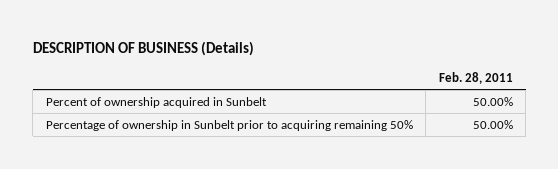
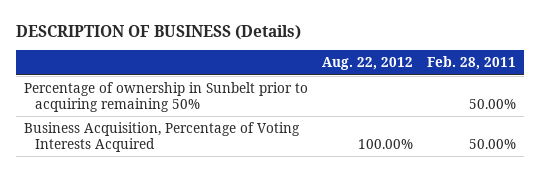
- | Feb. 28, 2011
+ | Aug. 22, 2012 | Feb. 28, 2011
- Percent of ownership acquired in Sunbelt | 50.00%
+ Business Acquisition, Percentage of Voting Interests Acquired | 100.00% | 50.00%

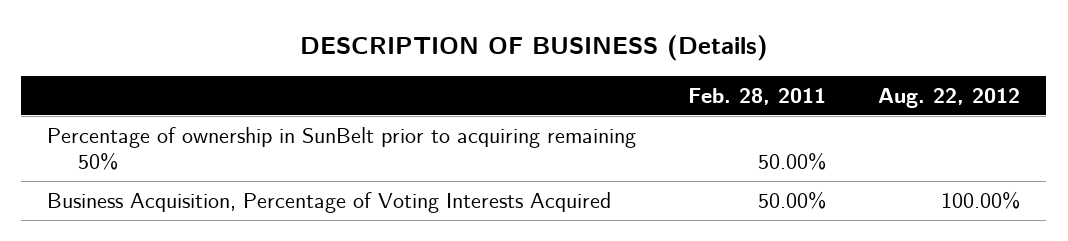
- | Aug. 22, 2012 | Feb. 28, 2011
+ | Feb. 28, 2011 | Aug. 22, 2012
- Percentage of ownership in Sunbelt prior to acquiring remaining 50% | | 50.00%
+ Percentage of ownership in SunBelt prior to acquiring remaining 50% | 50.00% |

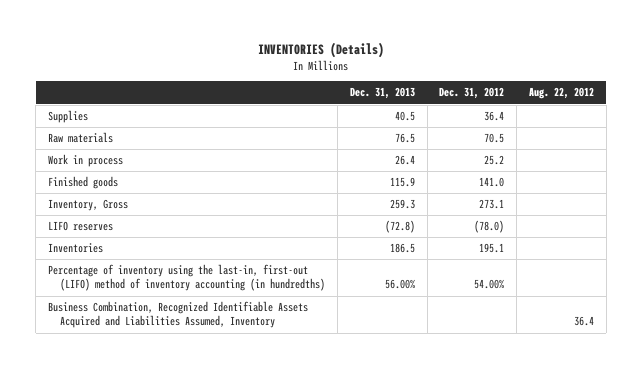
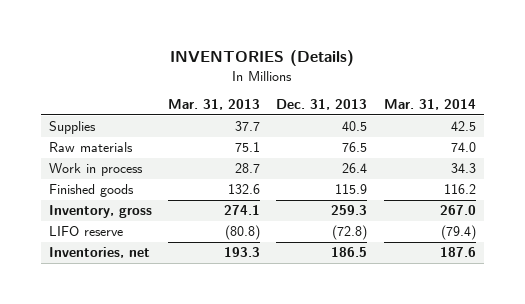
- | Dec. 31, 2013 | Dec. 31, 2012 | Aug. 22, 2012
+ | Mar. 31, 2013 | Dec. 31, 2013 | Mar. 31, 2014
- Inventory, Gross | 259.3 | 273.1 |
- LIFO reserves | (72.8) | (78.0) |
- Inventories | 186.5 | 195.1 |
- Percentage of inventory using the last-in, first-out (LIFO) method of inventory accounting (in hundredths) | 56.00% | 54.00% |
- Business Combination, Recognized Identifiable Assets Acquired and Liabilities Assumed, Inventory | | | 36.4
+ Inventory, gross | 274.1 | 259.3 | 267.0
+ LIFO reserve | (80.8) | (72.8) | (79.4)
+ Inventories, net | 193.3 | 186.5 | 187.6

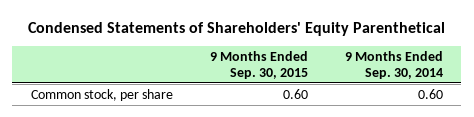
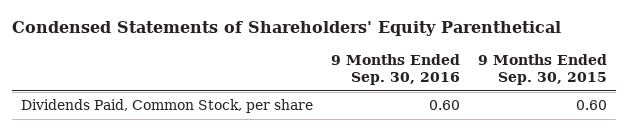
- | 9 Months Ended Sep. 30, 2015 | 9 Months Ended Sep. 30, 2014
+ | 9 Months Ended Sep. 30, 2016 | 9 Months Ended Sep. 30, 2015
- Common stock, per share | 0.60 | 0.60
+ Dividends Paid, Common Stock, per share | 0.60 | 0.60

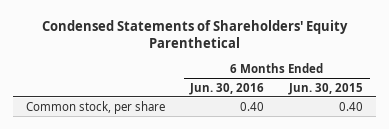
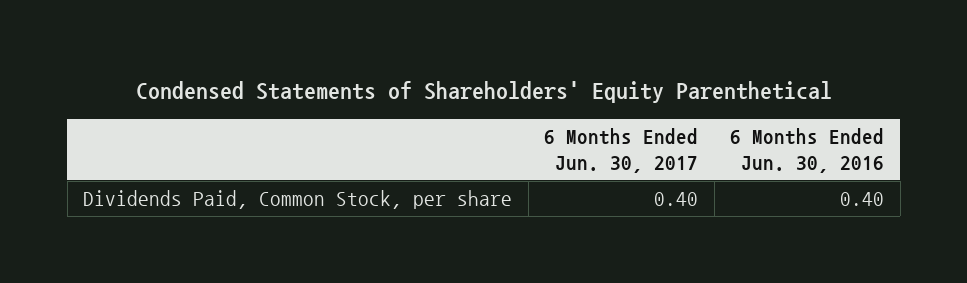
- | 6 Months Ended Jun. 30, 2016 | 6 Months Ended Jun. 30, 2015
+ | 6 Months Ended Jun. 30, 2017 | 6 Months Ended Jun. 30, 2016
- Common stock, per share | 0.40 | 0.40
+ Dividends Paid, Common Stock, per share | 0.40 | 0.40

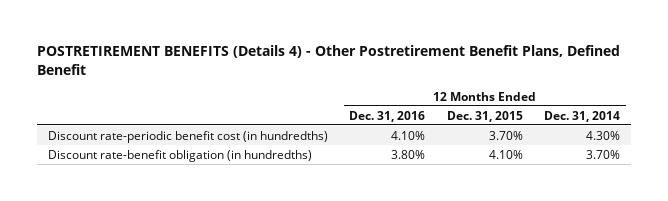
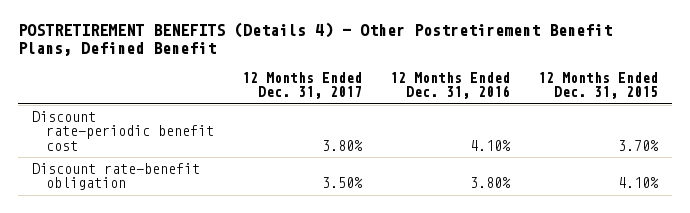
- | 12 Months Ended Dec. 31, 2016 | 12 Months Ended Dec. 31, 2015 | 12 Months Ended Dec. 31, 2014
+ | 12 Months Ended Dec. 31, 2017 | 12 Months Ended Dec. 31, 2016 | 12 Months Ended Dec. 31, 2015
- Discount rate-periodic benefit cost (in hundredths) | 4.10% | 3.70% | 4.30%
- Discount rate-benefit obligation (in hundredths) | 3.80% | 4.10% | 3.70%
+ Discount rate-periodic benefit cost | 3.80% | 4.10% | 3.70%
+ Discount rate-benefit obligation | 3.50% | 3.80% | 4.10%

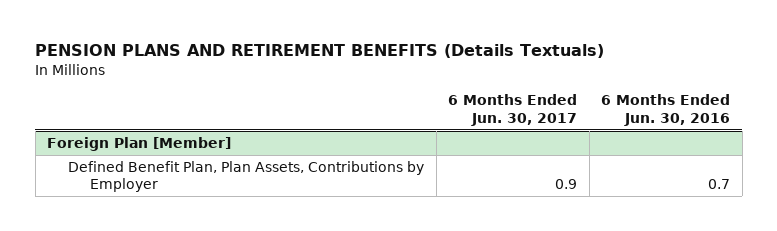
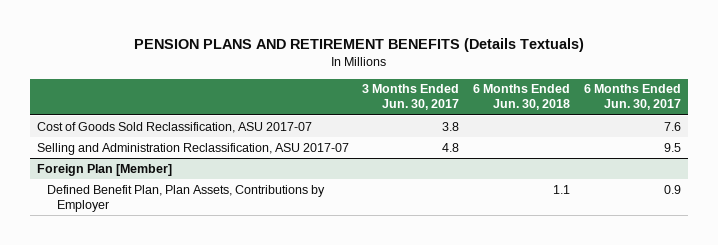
- | 6 Months Ended Jun. 30, 2017 | 6 Months Ended Jun. 30, 2016
+ | 3 Months Ended Jun. 30, 2017 | 6 Months Ended Jun. 30, 2018 | 6 Months Ended Jun. 30, 2017
+ Cost of Goods Sold Reclassification, ASU 2017-07 | 3.8 | | 7.6
+ Selling and Administration Reclassification, ASU 2017-07 | 4.8 | | 9.5

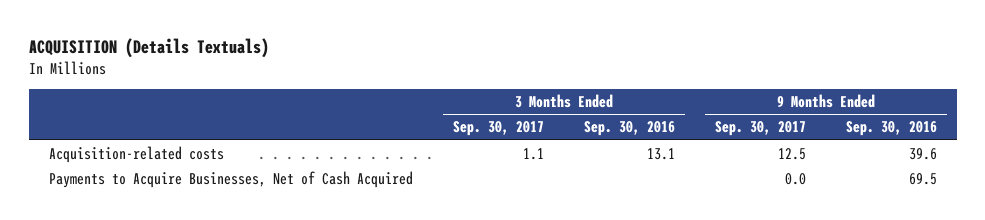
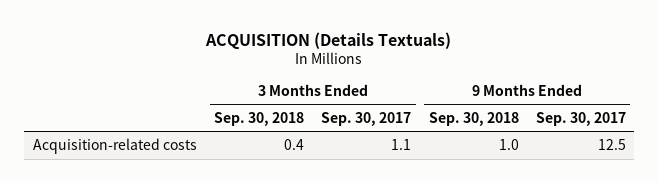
- | 3 Months Ended Sep. 30, 2017 | 3 Months Ended Sep. 30, 2016 | 9 Months Ended Sep. 30, 2017 | 9 Months Ended Sep. 30, 2016
+ | 3 Months Ended Sep. 30, 2018 | 3 Months Ended Sep. 30, 2017 | 9 Months Ended Sep. 30, 2018 | 9 Months Ended Sep. 30, 2017
- Payments to Acquire Businesses, Net of Cash Acquired | | | 0.0 | 69.5

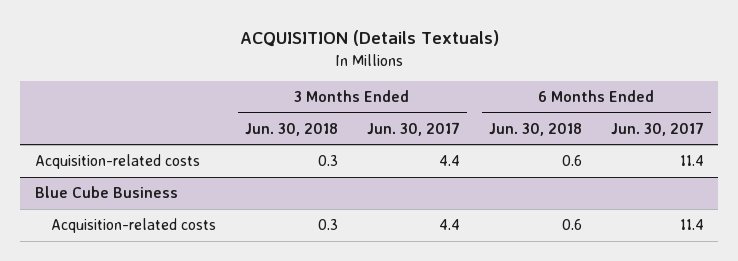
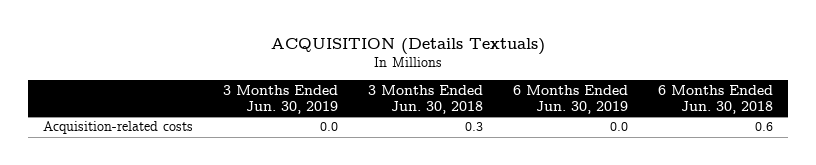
- | 3 Months Ended Jun. 30, 2018 | 3 Months Ended Jun. 30, 2017 | 6 Months Ended Jun. 30, 2018 | 6 Months Ended Jun. 30, 2017
+ | 3 Months Ended Jun. 30, 2019 | 3 Months Ended Jun. 30, 2018 | 6 Months Ended Jun. 30, 2019 | 6 Months Ended Jun. 30, 2018
- Blue Cube Business
- Acquisition-related costs | 0.3 | 4.4 | 0.6 | 11.4

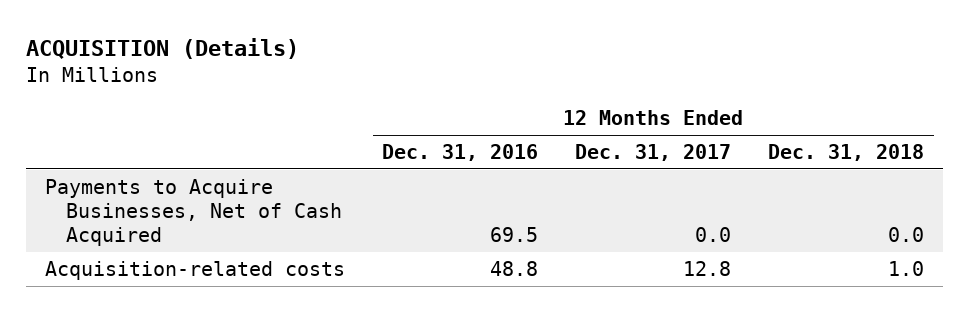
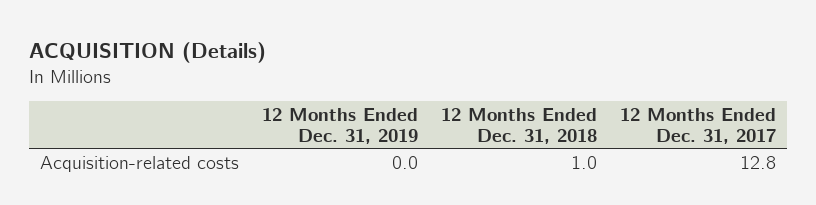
- | 12 Months Ended Dec. 31, 2016 | 12 Months Ended Dec. 31, 2017 | 12 Months Ended Dec. 31, 2018
+ | 12 Months Ended Dec. 31, 2019 | 12 Months Ended Dec. 31, 2018 | 12 Months Ended Dec. 31, 2017
- Payments to Acquire Businesses, Net of Cash Acquired | 69.5 | 0.0 | 0.0

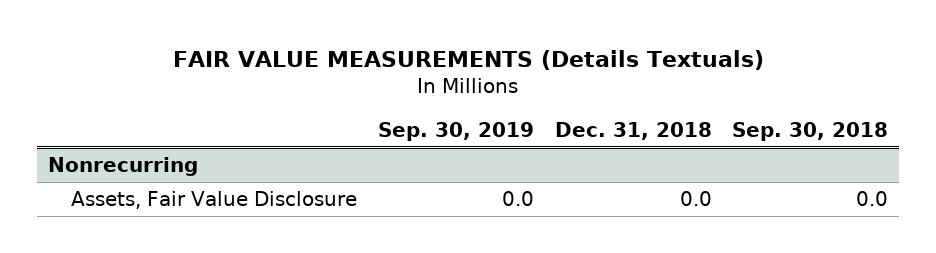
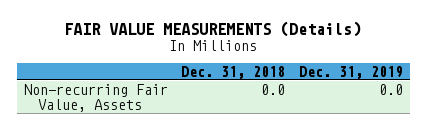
- FAIR VALUE MEASUREMENTS (Details Textuals)
+ FAIR VALUE MEASUREMENTS (Details)
- | Sep. 30, 2019 | Dec. 31, 2018 | Sep. 30, 2018
+ | Dec. 31, 2018 | Dec. 31, 2019
- Nonrecurring
- Assets, Fair Value Disclosure | 0.0 | 0.0 | 0.0
+ Non-recurring Fair Value, Assets | 0.0 | 0.0

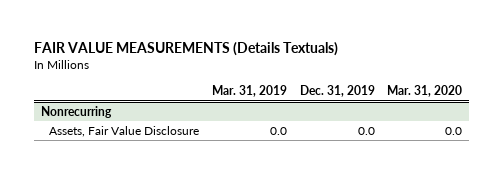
- FAIR VALUE MEASUREMENTS (Details)
+ FAIR VALUE MEASUREMENTS (Details Textuals)
- | Dec. 31, 2018 | Dec. 31, 2019
+ | Mar. 31, 2019 | Dec. 31, 2019 | Mar. 31, 2020
- Non-recurring Fair Value, Assets | 0.0 | 0.0
+ Nonrecurring
+ Assets, Fair Value Disclosure | 0.0 | 0.0 | 0.0

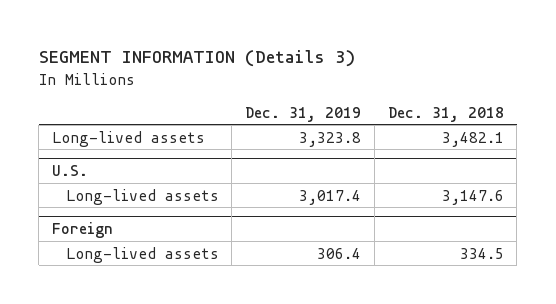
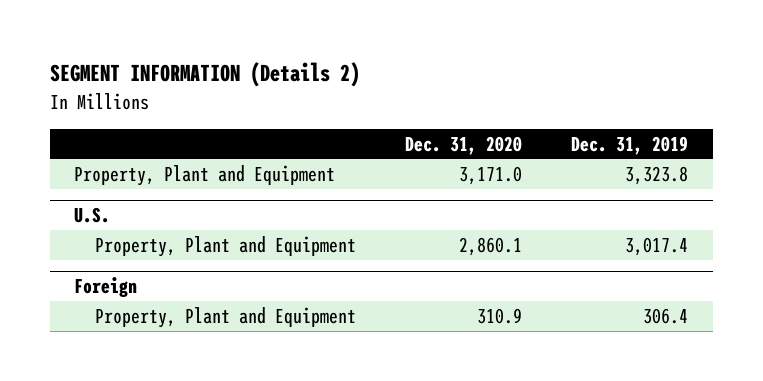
- SEGMENT INFORMATION (Details 3)
+ SEGMENT INFORMATION (Details 2)
- | Dec. 31, 2019 | Dec. 31, 2018
+ | Dec. 31, 2020 | Dec. 31, 2019
- Long-lived assets | 3,323.8 | 3,482.1
+ Property, Plant and Equipment | 3,171.0 | 3,323.8
@ U.S.
- Long-lived assets | 3,017.4 | 3,147.6
+ Property, Plant and Equipment | 2,860.1 | 3,017.4
@ Foreign
- Long-lived assets | 306.4 | 334.5
+ Property, Plant and Equipment | 310.9 | 306.4

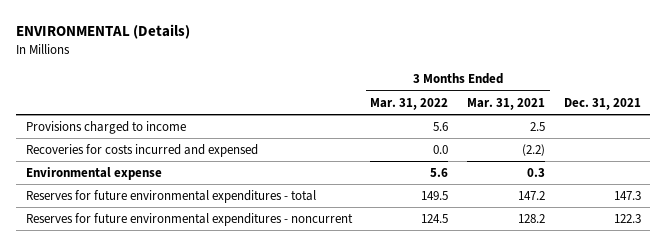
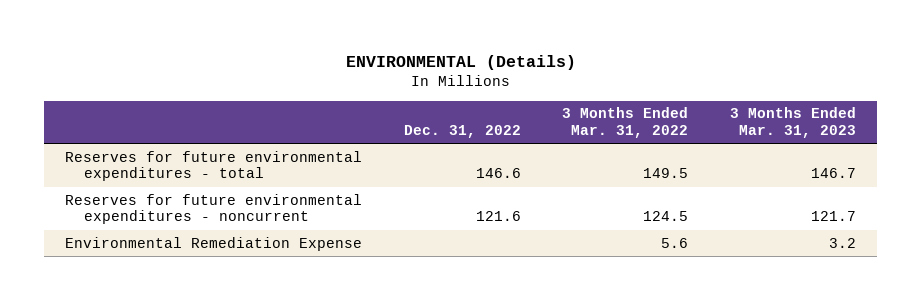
- | 3 Months Ended Mar. 31, 2022 | 3 Months Ended Mar. 31, 2021 | Dec. 31, 2021
+ | Dec. 31, 2022 | 3 Months Ended Mar. 31, 2022 | 3 Months Ended Mar. 31, 2023
- Provisions charged to income | 5.6 | 2.5 |
- Recoveries for costs incurred and expensed | 0.0 | (2.2) |
- Environmental expense | 5.6 | 0.3 |
+ Environmental Remediation Expense | | 5.6 | 3.2

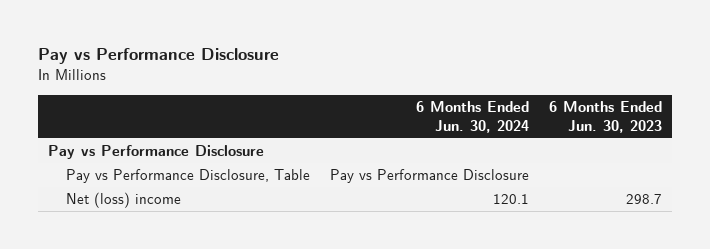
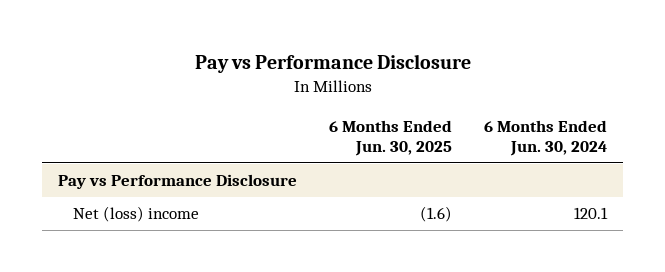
- | 6 Months Ended Jun. 30, 2024 | 6 Months Ended Jun. 30, 2023
+ | 6 Months Ended Jun. 30, 2025 | 6 Months Ended Jun. 30, 2024
- Pay vs Performance Disclosure, Table | Pay vs Performance Disclosure |

